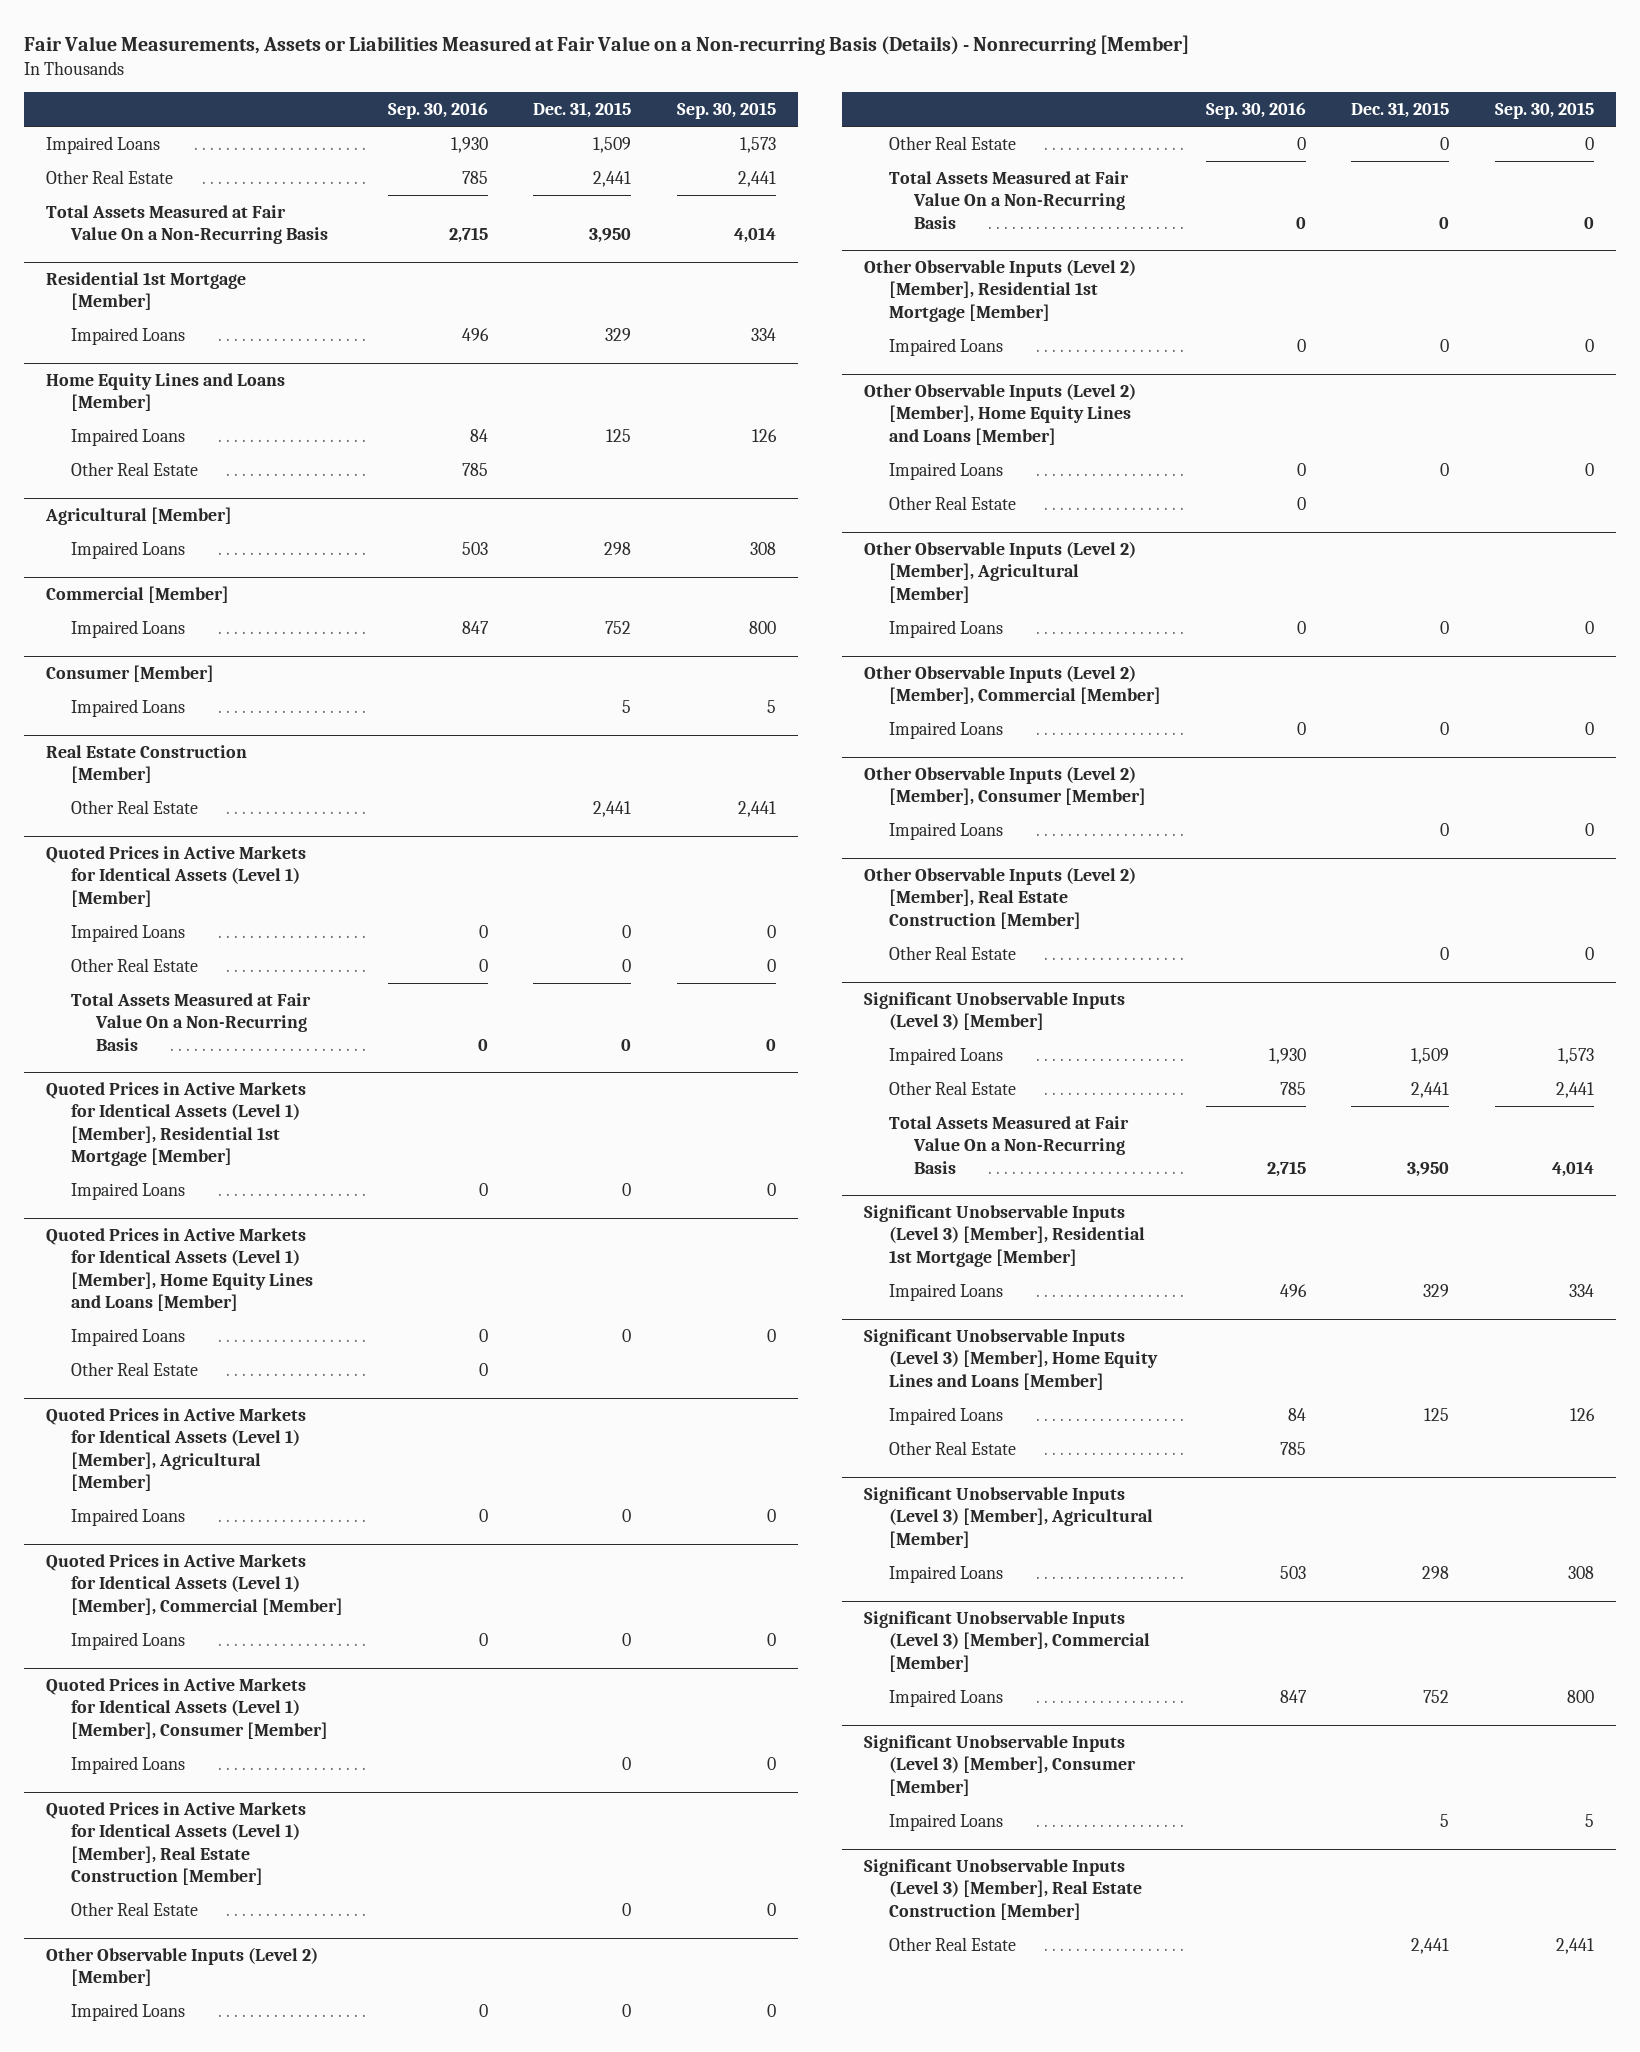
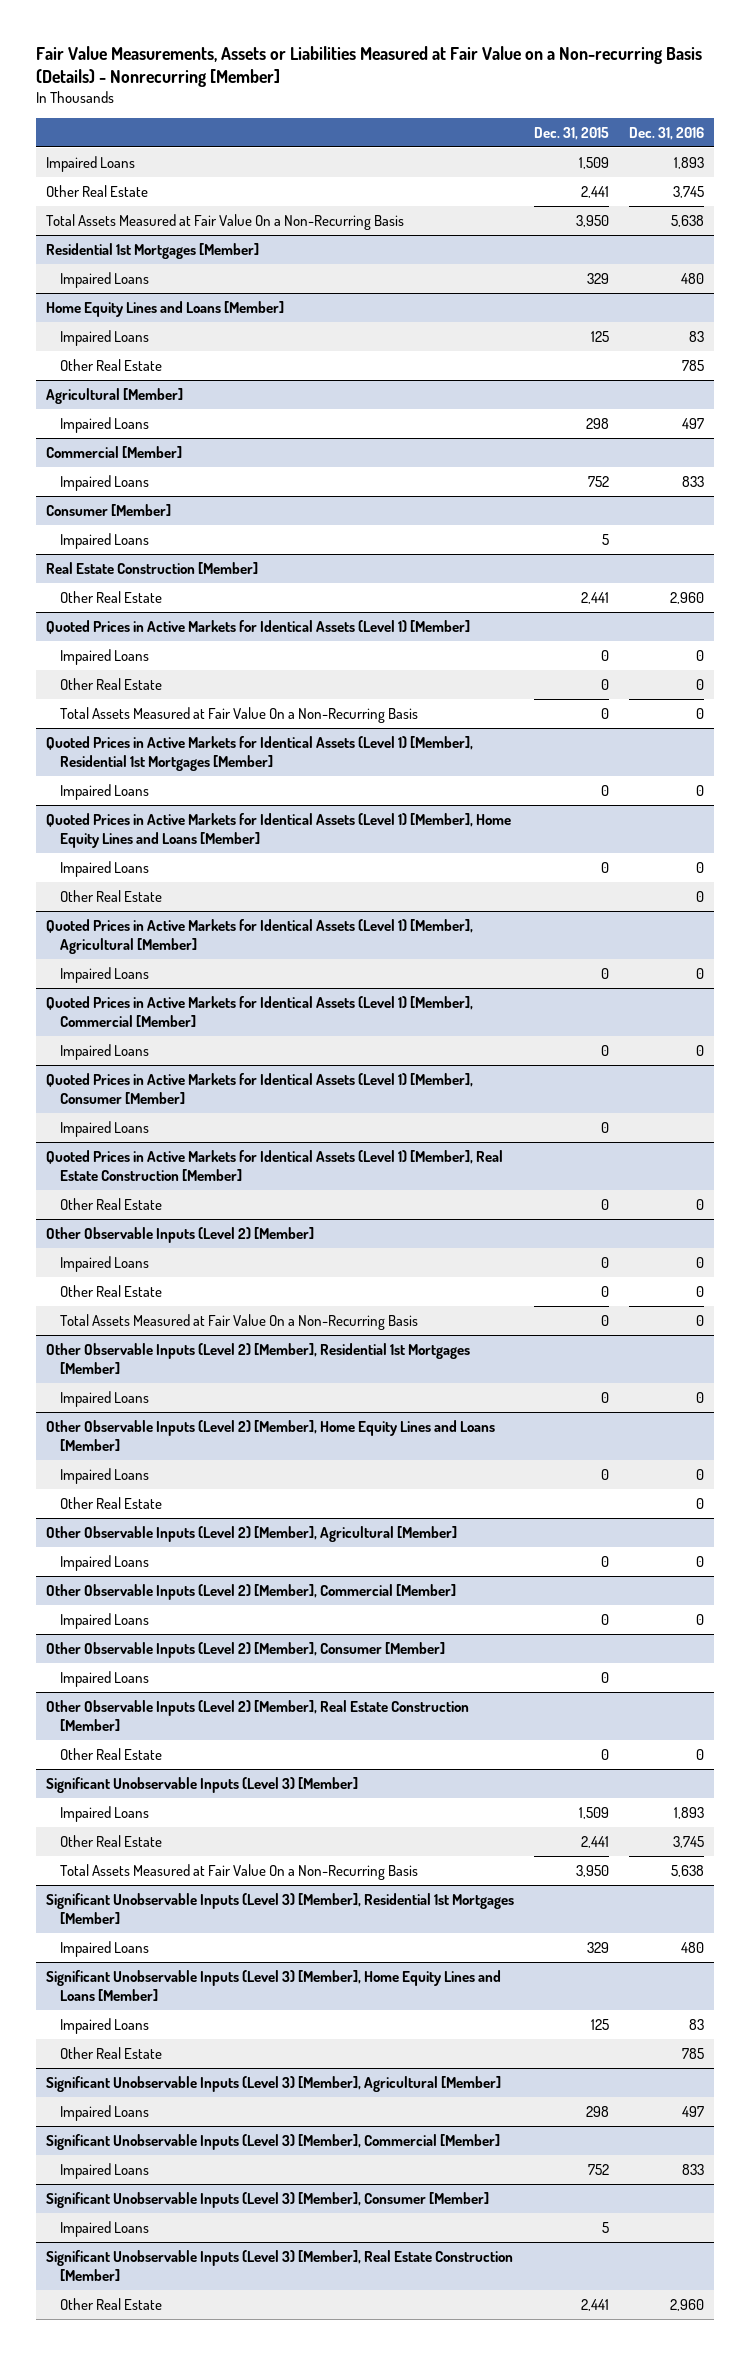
- | Sep. 30, 2016 | Dec. 31, 2015 | Sep. 30, 2015
+ | Dec. 31, 2015 | Dec. 31, 2016
- Residential 1st Mortgage [Member]
+ Residential 1st Mortgages [Member]
- Quoted Prices in Active Markets for Identical Assets (Level 1) [Member], Residential 1st Mortgage [Member]
+ Quoted Prices in Active Markets for Identical Assets (Level 1) [Member], Residential 1st Mortgages [Member]
- Other Observable Inputs (Level 2) [Member], Residential 1st Mortgage [Member]
+ Other Observable Inputs (Level 2) [Member], Residential 1st Mortgages [Member]
- Significant Unobservable Inputs (Level 3) [Member], Residential 1st Mortgage [Member]
+ Significant Unobservable Inputs (Level 3) [Member], Residential 1st Mortgages [Member]

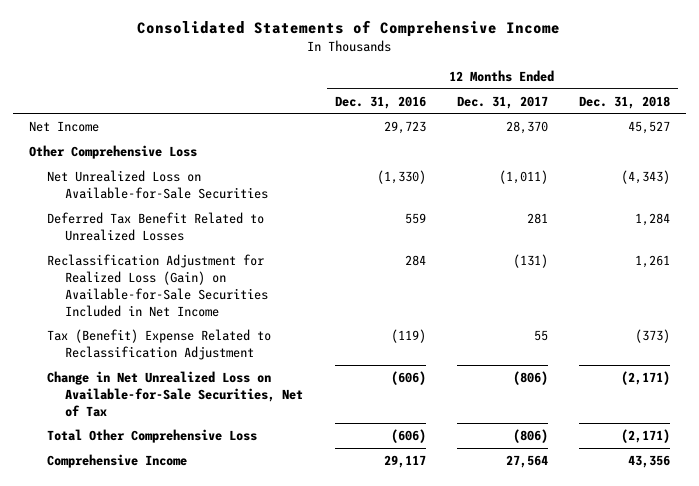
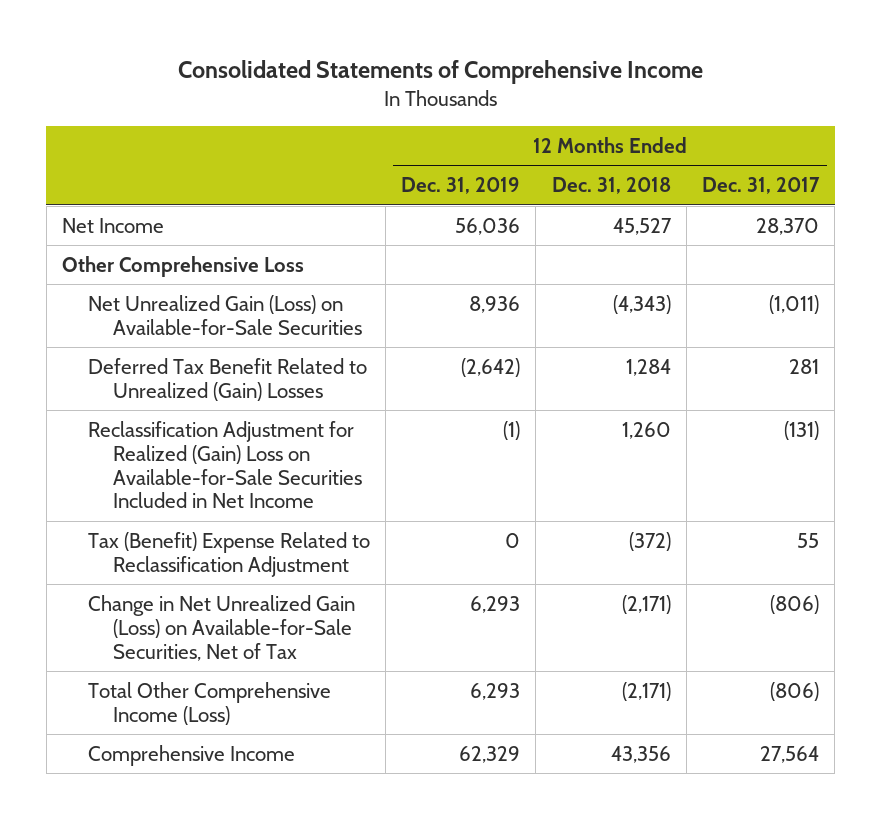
- | 12 Months Ended Dec. 31, 2016 | 12 Months Ended Dec. 31, 2017 | 12 Months Ended Dec. 31, 2018
+ | 12 Months Ended Dec. 31, 2019 | 12 Months Ended Dec. 31, 2018 | 12 Months Ended Dec. 31, 2017
- Net Unrealized Loss on Available-for-Sale Securities | (1,330) | (1,011) | (4,343)
- Deferred Tax Benefit Related to Unrealized Losses | 559 | 281 | 1,284
- Reclassification Adjustment for Realized Loss (Gain) on Available-for-Sale Securities Included in Net Income | 284 | (131) | 1,261
- Tax (Benefit) Expense Related to Reclassification Adjustment | (119) | 55 | (373)
- Change in Net Unrealized Loss on Available-for-Sale Securities, Net of Tax | (606) | (806) | (2,171)
- Total Other Comprehensive Loss | (606) | (806) | (2,171)
+ Net Unrealized Gain (Loss) on Available-for-Sale Securities | 8,936 | (4,343) | (1,011)
+ Deferred Tax Benefit Related to Unrealized (Gain) Losses | (2,642) | 1,284 | 281
+ Reclassification Adjustment for Realized (Gain) Loss on Available-for-Sale Securities Included in Net Income | (1) | 1,260 | (131)
+ Tax (Benefit) Expense Related to Reclassification Adjustment | 0 | (372) | 55
+ Change in Net Unrealized Gain (Loss) on Available-for-Sale Securities, Net of Tax | 6,293 | (2,171) | (806)
+ Total Other Comprehensive Income (Loss) | 6,293 | (2,171) | (806)

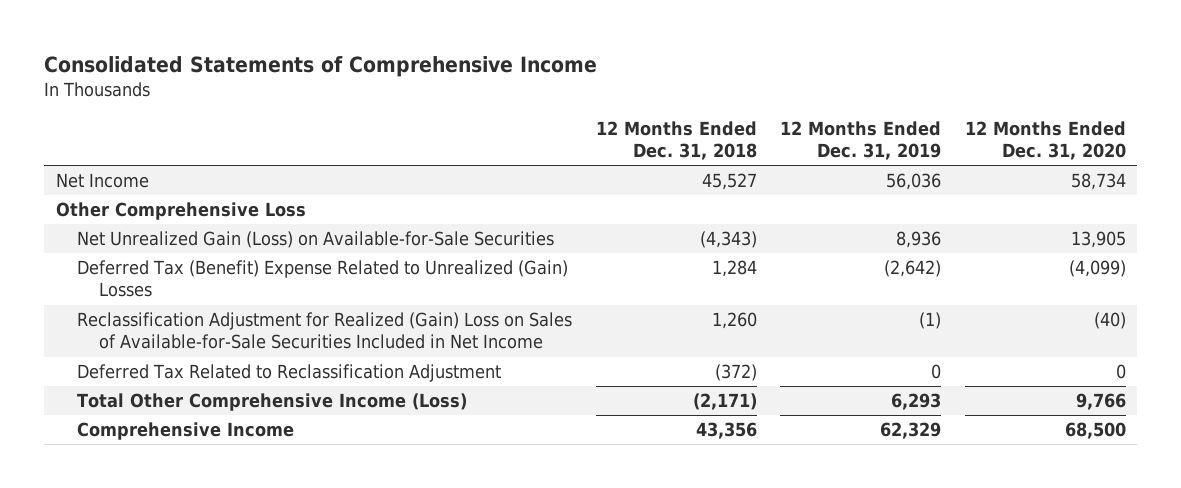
- | 12 Months Ended Dec. 31, 2019 | 12 Months Ended Dec. 31, 2018 | 12 Months Ended Dec. 31, 2017
+ | 12 Months Ended Dec. 31, 2018 | 12 Months Ended Dec. 31, 2019 | 12 Months Ended Dec. 31, 2020
- Deferred Tax Benefit Related to Unrealized (Gain) Losses | (2,642) | 1,284 | 281
- Reclassification Adjustment for Realized (Gain) Loss on Available-for-Sale Securities Included in Net Income | (1) | 1,260 | (131)
- Tax (Benefit) Expense Related to Reclassification Adjustment | 0 | (372) | 55
- Change in Net Unrealized Gain (Loss) on Available-for-Sale Securities, Net of Tax | 6,293 | (2,171) | (806)
+ Deferred Tax (Benefit) Expense Related to Unrealized (Gain) Losses | 1,284 | (2,642) | (4,099)
+ Reclassification Adjustment for Realized (Gain) Loss on Sales of Available-for-Sale Securities Included in Net Income | 1,260 | (1) | (40)
+ Deferred Tax Related to Reclassification Adjustment | (372) | 0 | 0

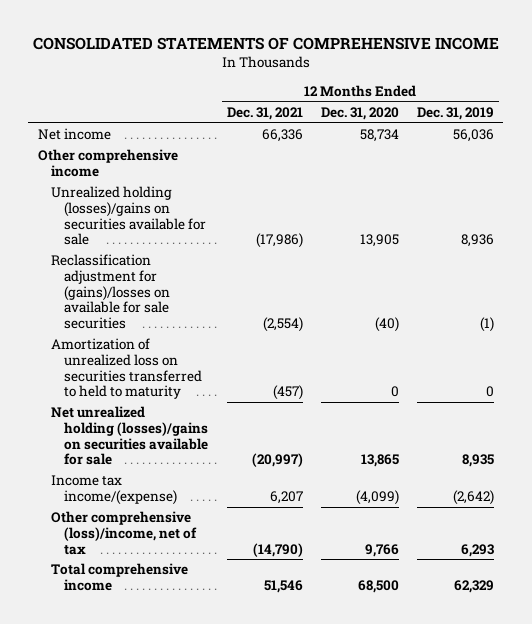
- Consolidated Statements of Comprehensive Income
+ CONSOLIDATED STATEMENTS OF COMPREHENSIVE INCOME
- | 12 Months Ended Dec. 31, 2018 | 12 Months Ended Dec. 31, 2019 | 12 Months Ended Dec. 31, 2020
+ | 12 Months Ended Dec. 31, 2021 | 12 Months Ended Dec. 31, 2020 | 12 Months Ended Dec. 31, 2019
- Net Income | 45,527 | 56,036 | 58,734
- Other Comprehensive Loss
- Net Unrealized Gain (Loss) on Available-for-Sale Securities | (4,343) | 8,936 | 13,905
- Deferred Tax (Benefit) Expense Related to Unrealized (Gain) Losses | 1,284 | (2,642) | (4,099)
- Reclassification Adjustment for Realized (Gain) Loss on Sales of Available-for-Sale Securities Included in Net Income | 1,260 | (1) | (40)
- Deferred Tax Related to Reclassification Adjustment | (372) | 0 | 0
- Total Other Comprehensive Income (Loss) | (2,171) | 6,293 | 9,766
- Comprehensive Income | 43,356 | 62,329 | 68,500
+ Net income | 66,336 | 58,734 | 56,036
+ Other comprehensive income
+ Unrealized holding (losses)/gains on securities available for sale | (17,986) | 13,905 | 8,936
+ Reclassification adjustment for (gains)/losses on available for sale securities | (2,554) | (40) | (1)
+ Amortization of unrealized loss on securities transferred to held to maturity | (457) | 0 | 0
+ Net unrealized holding (losses)/gains on securities available for sale | (20,997) | 13,865 | 8,935
+ Income tax income/(expense) | 6,207 | (4,099) | (2,642)
+ Other comprehensive (loss)/income, net of tax | (14,790) | 9,766 | 6,293
+ Total comprehensive income | 51,546 | 68,500 | 62,329

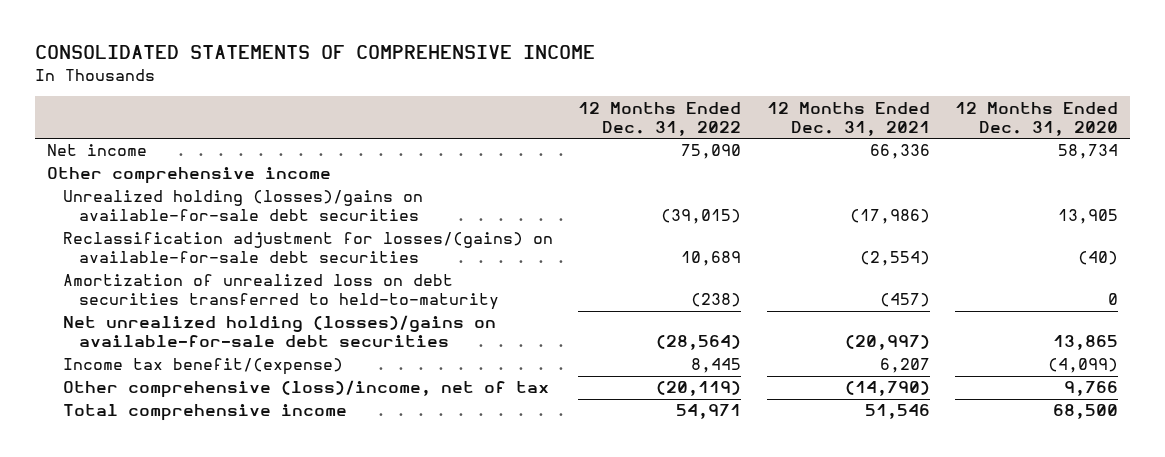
- | 12 Months Ended Dec. 31, 2021 | 12 Months Ended Dec. 31, 2020 | 12 Months Ended Dec. 31, 2019
+ | 12 Months Ended Dec. 31, 2022 | 12 Months Ended Dec. 31, 2021 | 12 Months Ended Dec. 31, 2020
- Unrealized holding (losses)/gains on securities available for sale | (17,986) | 13,905 | 8,936
- Reclassification adjustment for (gains)/losses on available for sale securities | (2,554) | (40) | (1)
- Amortization of unrealized loss on securities transferred to held to maturity | (457) | 0 | 0
- Net unrealized holding (losses)/gains on securities available for sale | (20,997) | 13,865 | 8,935
- Income tax income/(expense) | 6,207 | (4,099) | (2,642)
+ Unrealized holding (losses)/gains on available-for-sale debt securities | (39,015) | (17,986) | 13,905
+ Reclassification adjustment for losses/(gains) on available-for-sale debt securities | 10,689 | (2,554) | (40)
+ Amortization of unrealized loss on debt securities transferred to held-to-maturity | (238) | (457) | 0
+ Net unrealized holding (losses)/gains on available-for-sale debt securities | (28,564) | (20,997) | 13,865
+ Income tax benefit/(expense) | 8,445 | 6,207 | (4,099)

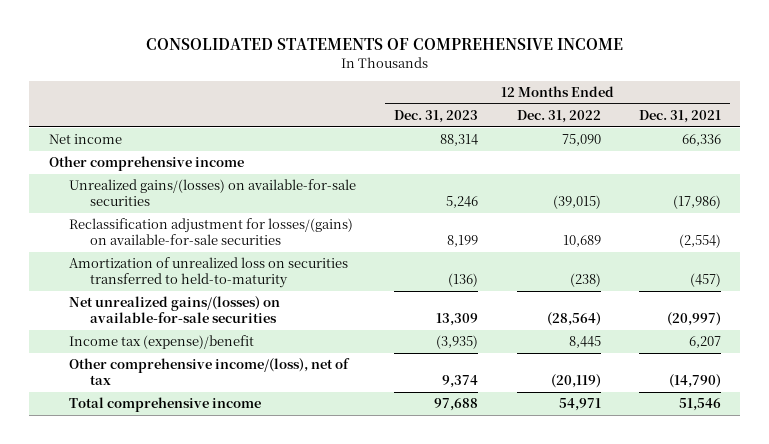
- | 12 Months Ended Dec. 31, 2022 | 12 Months Ended Dec. 31, 2021 | 12 Months Ended Dec. 31, 2020
+ | 12 Months Ended Dec. 31, 2023 | 12 Months Ended Dec. 31, 2022 | 12 Months Ended Dec. 31, 2021
- Unrealized holding (losses)/gains on available-for-sale debt securities | (39,015) | (17,986) | 13,905
- Reclassification adjustment for losses/(gains) on available-for-sale debt securities | 10,689 | (2,554) | (40)
- Amortization of unrealized loss on debt securities transferred to held-to-maturity | (238) | (457) | 0
- Net unrealized holding (losses)/gains on available-for-sale debt securities | (28,564) | (20,997) | 13,865
- Income tax benefit/(expense) | 8,445 | 6,207 | (4,099)
- Other comprehensive (loss)/income, net of tax | (20,119) | (14,790) | 9,766
+ Unrealized gains/(losses) on available-for-sale securities | 5,246 | (39,015) | (17,986)
+ Reclassification adjustment for losses/(gains) on available-for-sale securities | 8,199 | 10,689 | (2,554)
+ Amortization of unrealized loss on securities transferred to held-to-maturity | (136) | (238) | (457)
+ Net unrealized gains/(losses) on available-for-sale securities | 13,309 | (28,564) | (20,997)
+ Income tax (expense)/benefit | (3,935) | 8,445 | 6,207
+ Other comprehensive income/(loss), net of tax | 9,374 | (20,119) | (14,790)

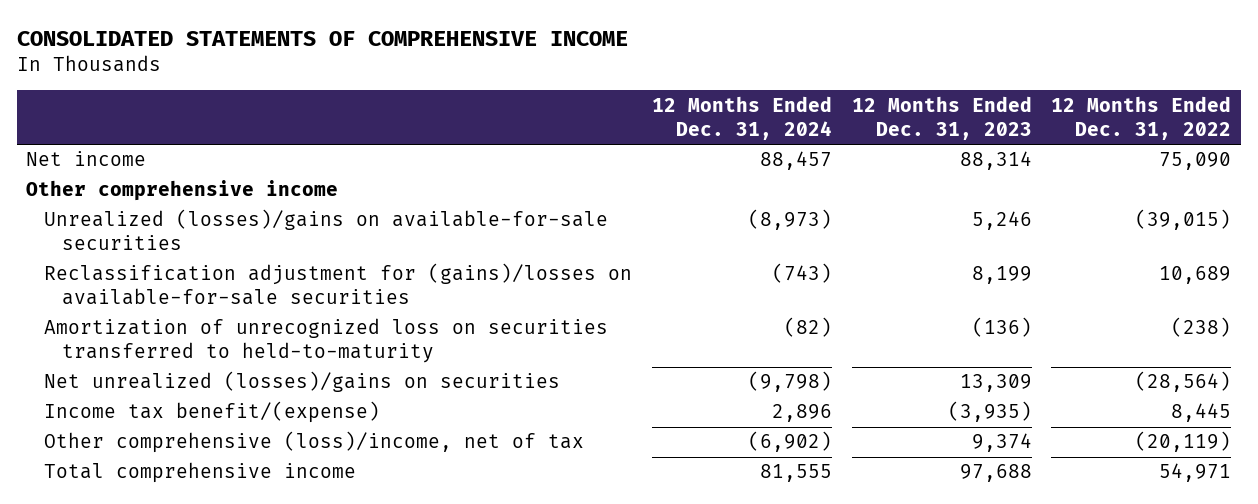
- | 12 Months Ended Dec. 31, 2023 | 12 Months Ended Dec. 31, 2022 | 12 Months Ended Dec. 31, 2021
+ | 12 Months Ended Dec. 31, 2024 | 12 Months Ended Dec. 31, 2023 | 12 Months Ended Dec. 31, 2022
- Unrealized gains/(losses) on available-for-sale securities | 5,246 | (39,015) | (17,986)
- Reclassification adjustment for losses/(gains) on available-for-sale securities | 8,199 | 10,689 | (2,554)
- Amortization of unrealized loss on securities transferred to held-to-maturity | (136) | (238) | (457)
- Net unrealized gains/(losses) on available-for-sale securities | 13,309 | (28,564) | (20,997)
- Income tax (expense)/benefit | (3,935) | 8,445 | 6,207
- Other comprehensive income/(loss), net of tax | 9,374 | (20,119) | (14,790)
+ Unrealized (losses)/gains on available-for-sale securities | (8,973) | 5,246 | (39,015)
+ Reclassification adjustment for (gains)/losses on available-for-sale securities | (743) | 8,199 | 10,689
+ Amortization of unrecognized loss on securities transferred to held-to-maturity | (82) | (136) | (238)
+ Net unrealized (losses)/gains on securities | (9,798) | 13,309 | (28,564)
+ Income tax benefit/(expense) | 2,896 | (3,935) | 8,445
+ Other comprehensive (loss)/income, net of tax | (6,902) | 9,374 | (20,119)

